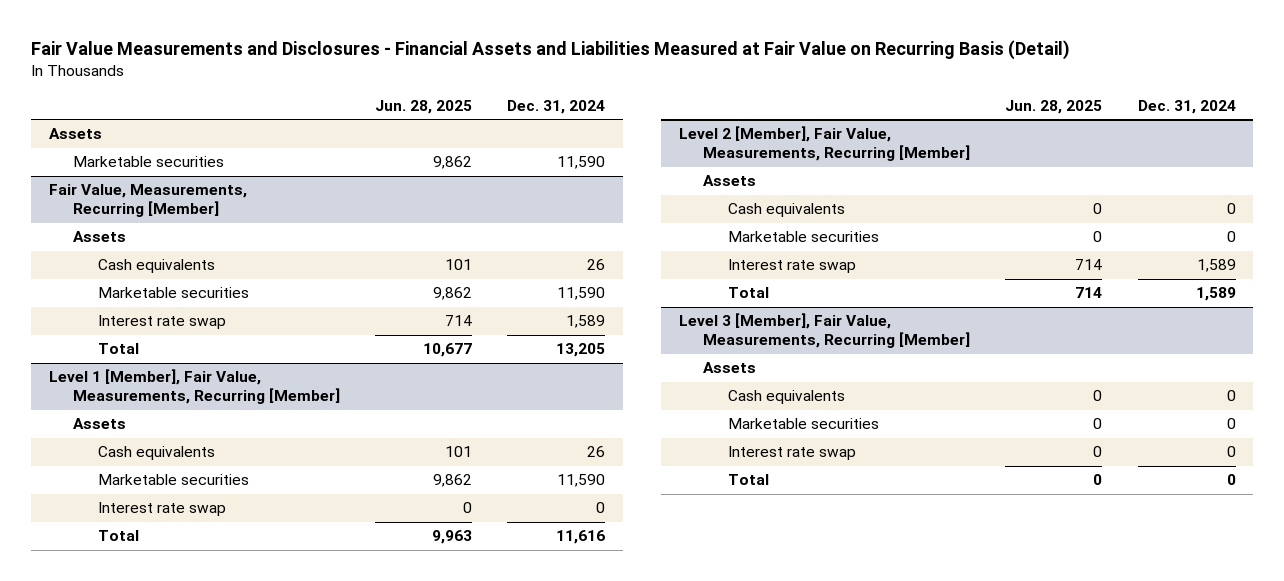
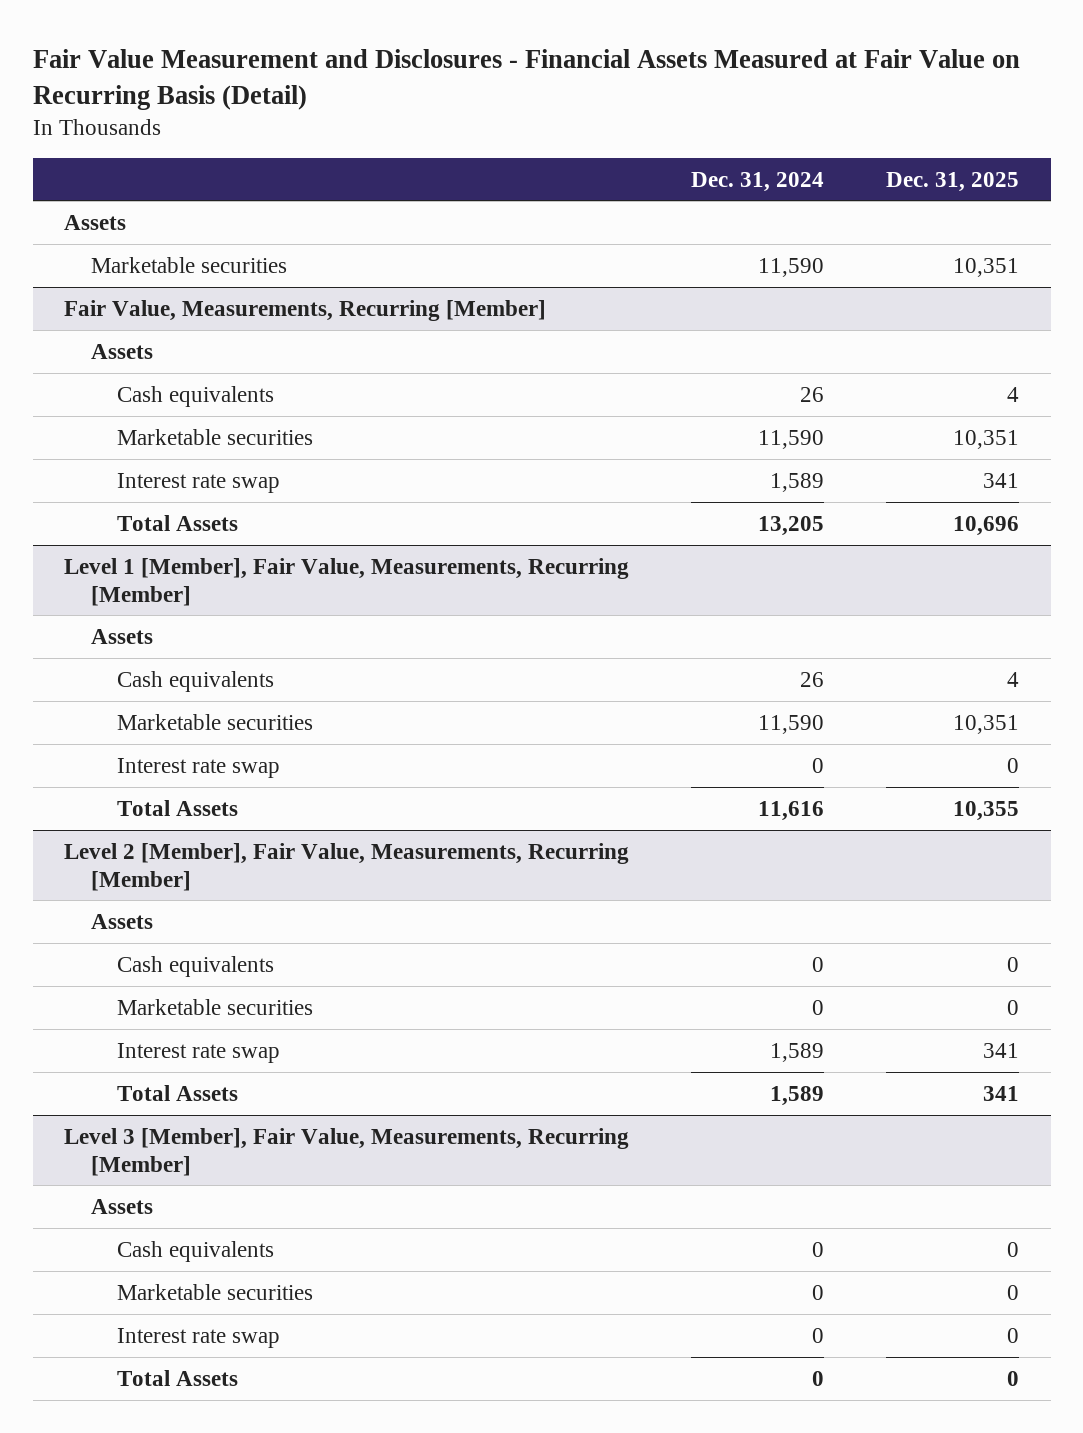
- Fair Value Measurements and Disclosures - Financial Assets and Liabilities Measured at Fair Value on Recurring Basis (Detail)
+ Fair Value Measurement and Disclosures - Financial Assets Measured at Fair Value on Recurring Basis (Detail)
- | Jun. 28, 2025 | Dec. 31, 2024
+ | Dec. 31, 2024 | Dec. 31, 2025
@ Fair Value, Measurements, Recurring [Member]
- Total | 10,677 | 13,205
+ Total Assets | 13,205 | 10,696
@ Level 1 [Member], Fair Value, Measurements, Recurring [Member]
- Total | 9,963 | 11,616
+ Total Assets | 11,616 | 10,355
@ Level 2 [Member], Fair Value, Measurements, Recurring [Member]
- Total | 714 | 1,589
+ Total Assets | 1,589 | 341
@ Level 3 [Member], Fair Value, Measurements, Recurring [Member]
- Total | 0 | 0
+ Total Assets | 0 | 0

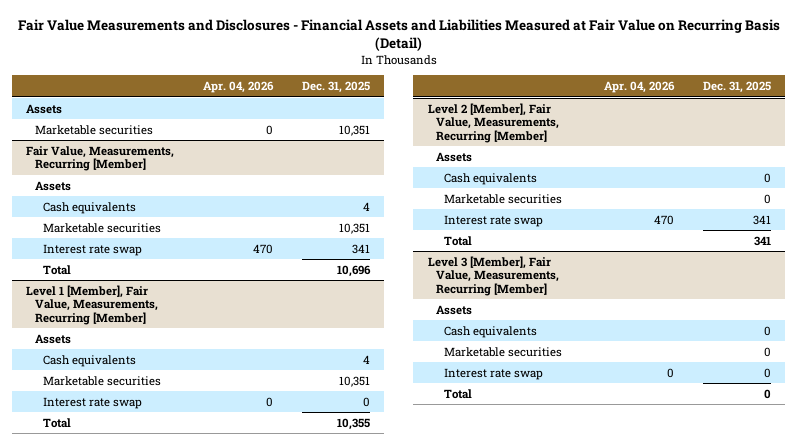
- Fair Value Measurement and Disclosures - Financial Assets Measured at Fair Value on Recurring Basis (Detail)
+ Fair Value Measurements and Disclosures - Financial Assets and Liabilities Measured at Fair Value on Recurring Basis (Detail)
- | Dec. 31, 2024 | Dec. 31, 2025
+ | Apr. 04, 2026 | Dec. 31, 2025
@ Fair Value, Measurements, Recurring [Member]
- Total Assets | 13,205 | 10,696
+ Total | | 10,696
@ Level 1 [Member], Fair Value, Measurements, Recurring [Member]
- Total Assets | 11,616 | 10,355
+ Total | | 10,355
@ Level 2 [Member], Fair Value, Measurements, Recurring [Member]
- Total Assets | 1,589 | 341
+ Total | | 341
@ Level 3 [Member], Fair Value, Measurements, Recurring [Member]
- Total Assets | 0 | 0
+ Total | | 0

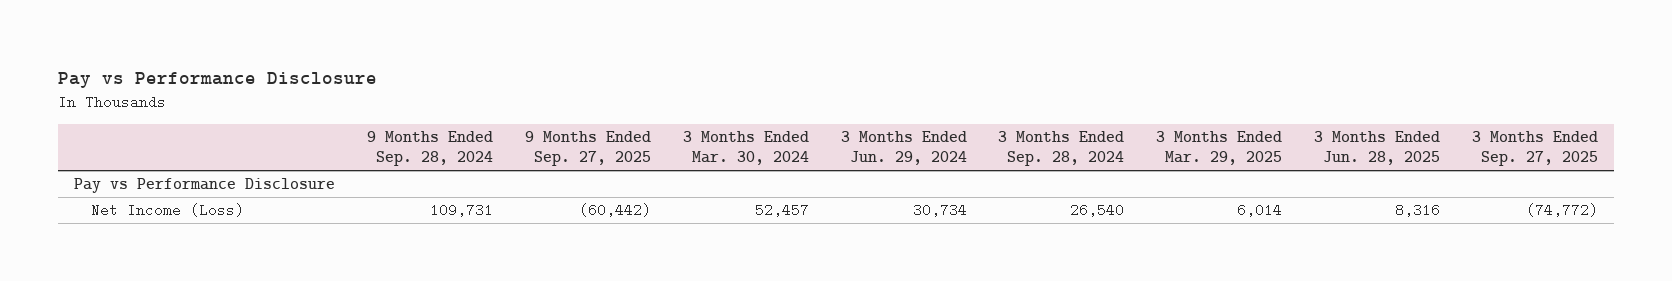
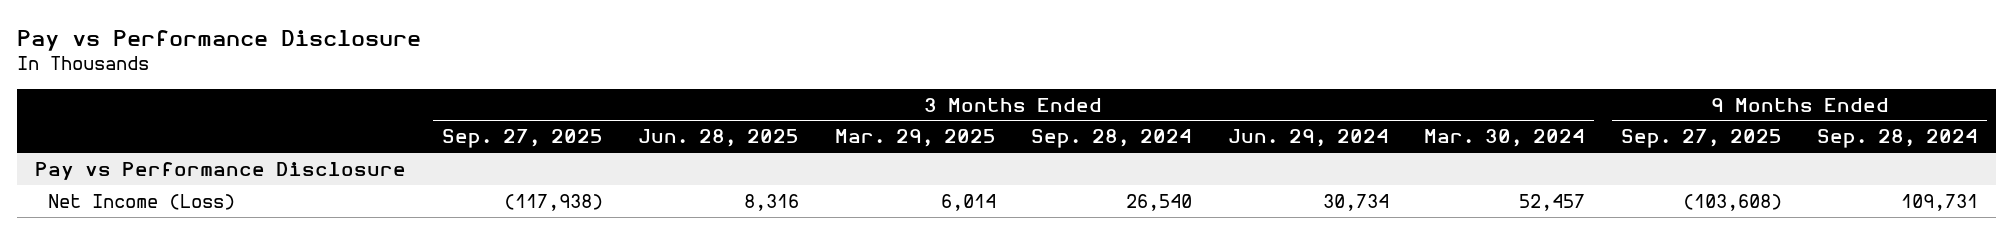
- | 9 Months Ended Sep. 28, 2024 | 9 Months Ended Sep. 27, 2025 | 3 Months Ended Mar. 30, 2024 | 3 Months Ended Jun. 29, 2024 | 3 Months Ended Sep. 28, 2024 | 3 Months Ended Mar. 29, 2025 | 3 Months Ended Jun. 28, 2025 | 3 Months Ended Sep. 27, 2025
+ | 3 Months Ended Sep. 27, 2025 | 3 Months Ended Jun. 28, 2025 | 3 Months Ended Mar. 29, 2025 | 3 Months Ended Sep. 28, 2024 | 3 Months Ended Jun. 29, 2024 | 3 Months Ended Mar. 30, 2024 | 9 Months Ended Sep. 27, 2025 | 9 Months Ended Sep. 28, 2024
- Net Income (Loss) | 109,731 | (60,442) | 52,457 | 30,734 | 26,540 | 6,014 | 8,316 | (74,772)
+ Net Income (Loss) | (117,938) | 8,316 | 6,014 | 26,540 | 30,734 | 52,457 | (103,608) | 109,731

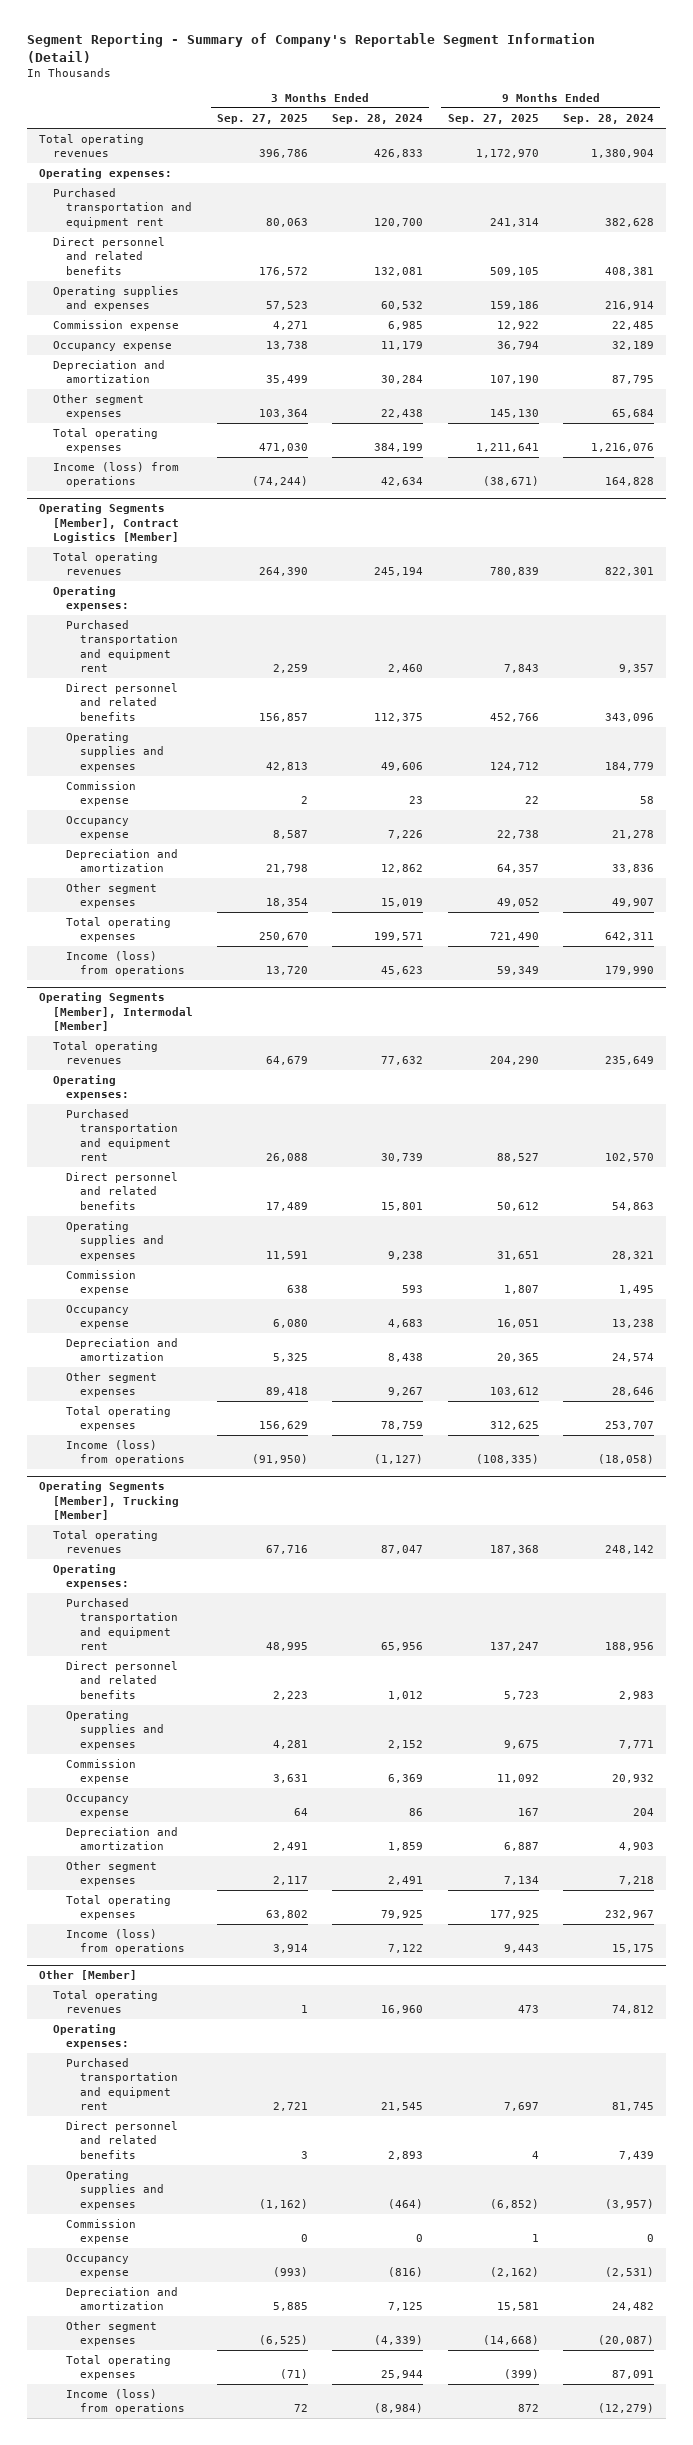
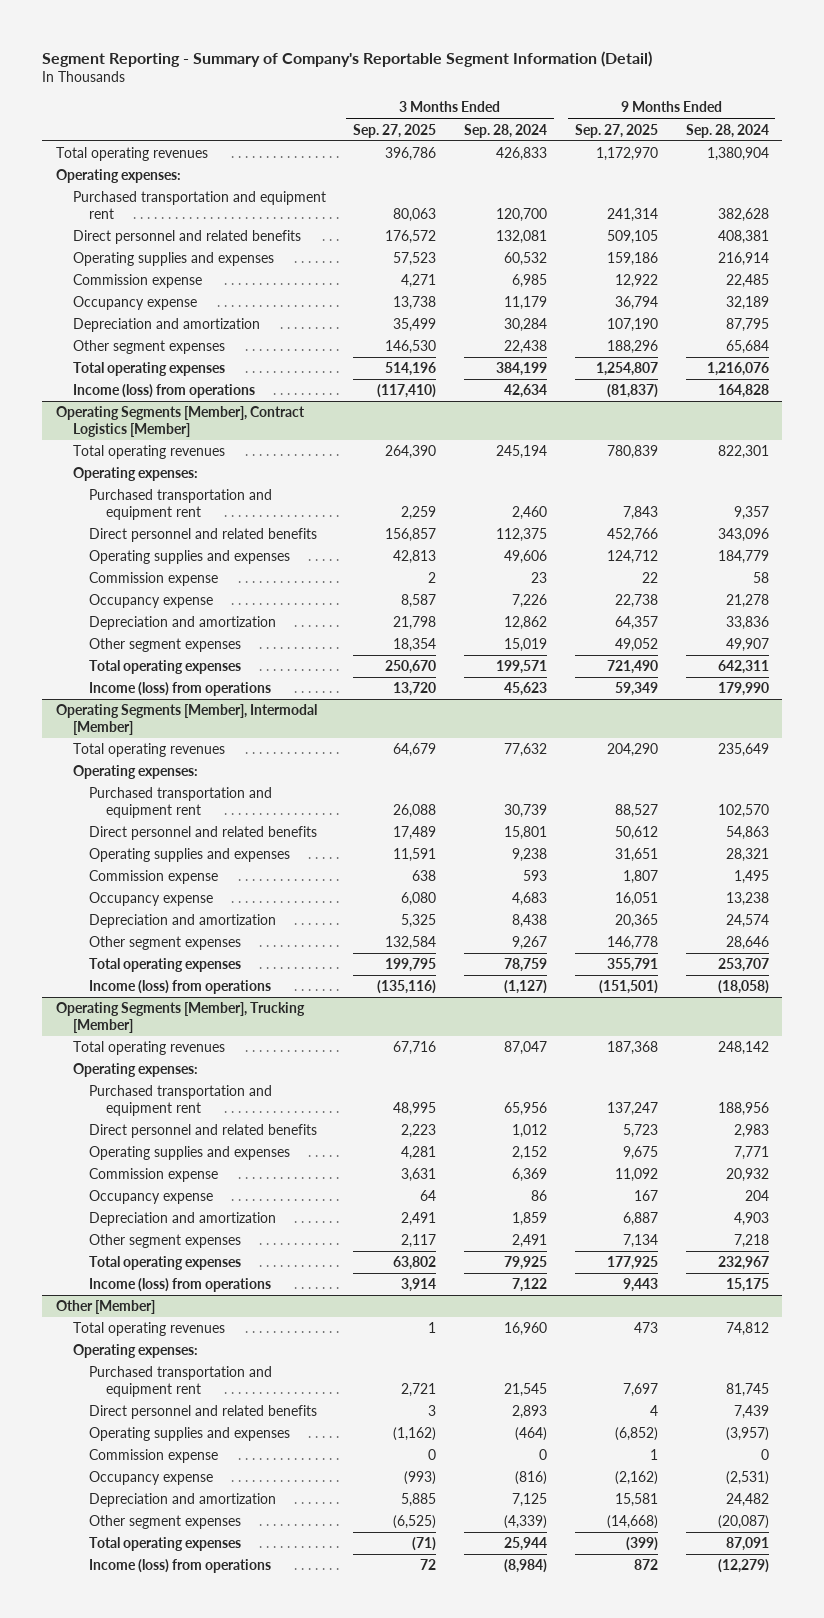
- Other segment expenses | 103,364 | 22,438 | 145,130 | 65,684
- Total operating expenses | 471,030 | 384,199 | 1,211,641 | 1,216,076
- Income (loss) from operations | (74,244) | 42,634 | (38,671) | 164,828
+ Other segment expenses | 146,530 | 22,438 | 188,296 | 65,684
+ Total operating expenses | 514,196 | 384,199 | 1,254,807 | 1,216,076
+ Income (loss) from operations | (117,410) | 42,634 | (81,837) | 164,828
@ Operating Segments [Member], Intermodal [Member]
- Other segment expenses | 89,418 | 9,267 | 103,612 | 28,646
- Total operating expenses | 156,629 | 78,759 | 312,625 | 253,707
- Income (loss) from operations | (91,950) | (1,127) | (108,335) | (18,058)
+ Other segment expenses | 132,584 | 9,267 | 146,778 | 28,646
+ Total operating expenses | 199,795 | 78,759 | 355,791 | 253,707
+ Income (loss) from operations | (135,116) | (1,127) | (151,501) | (18,058)

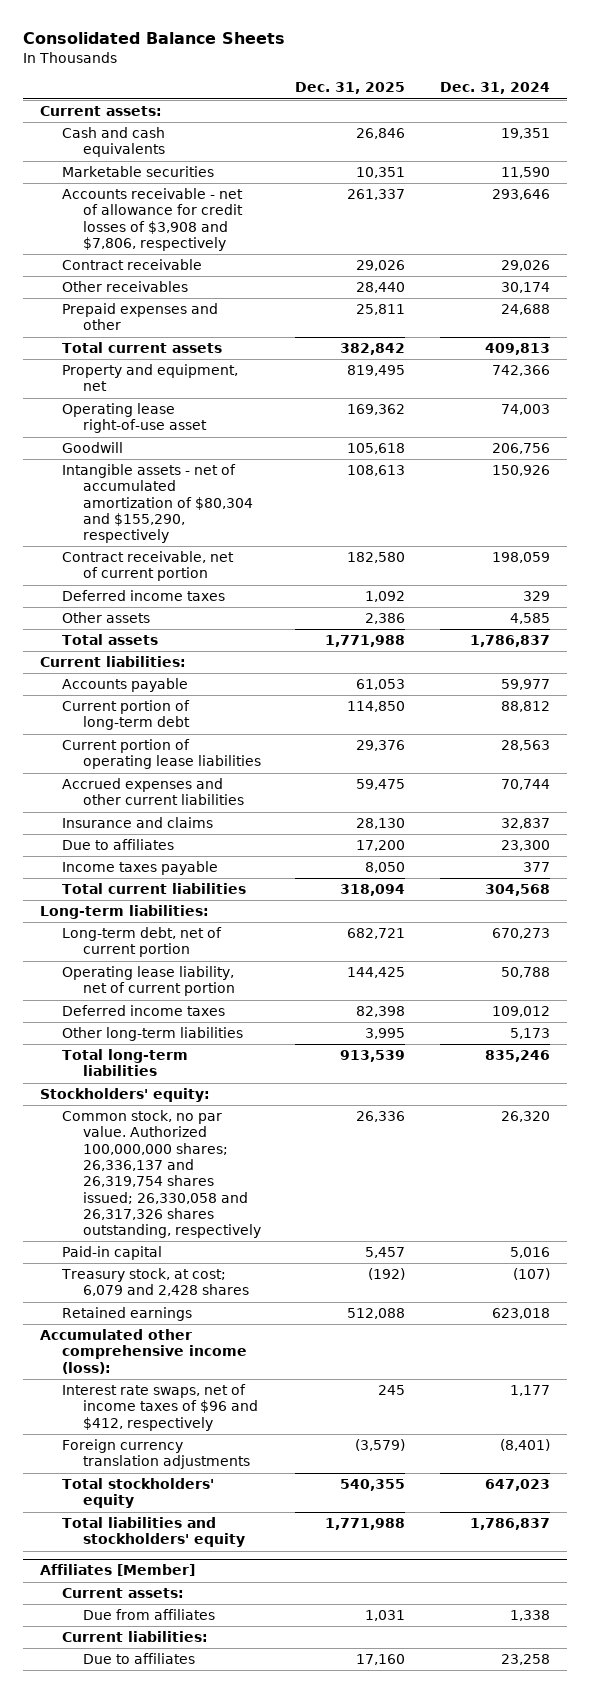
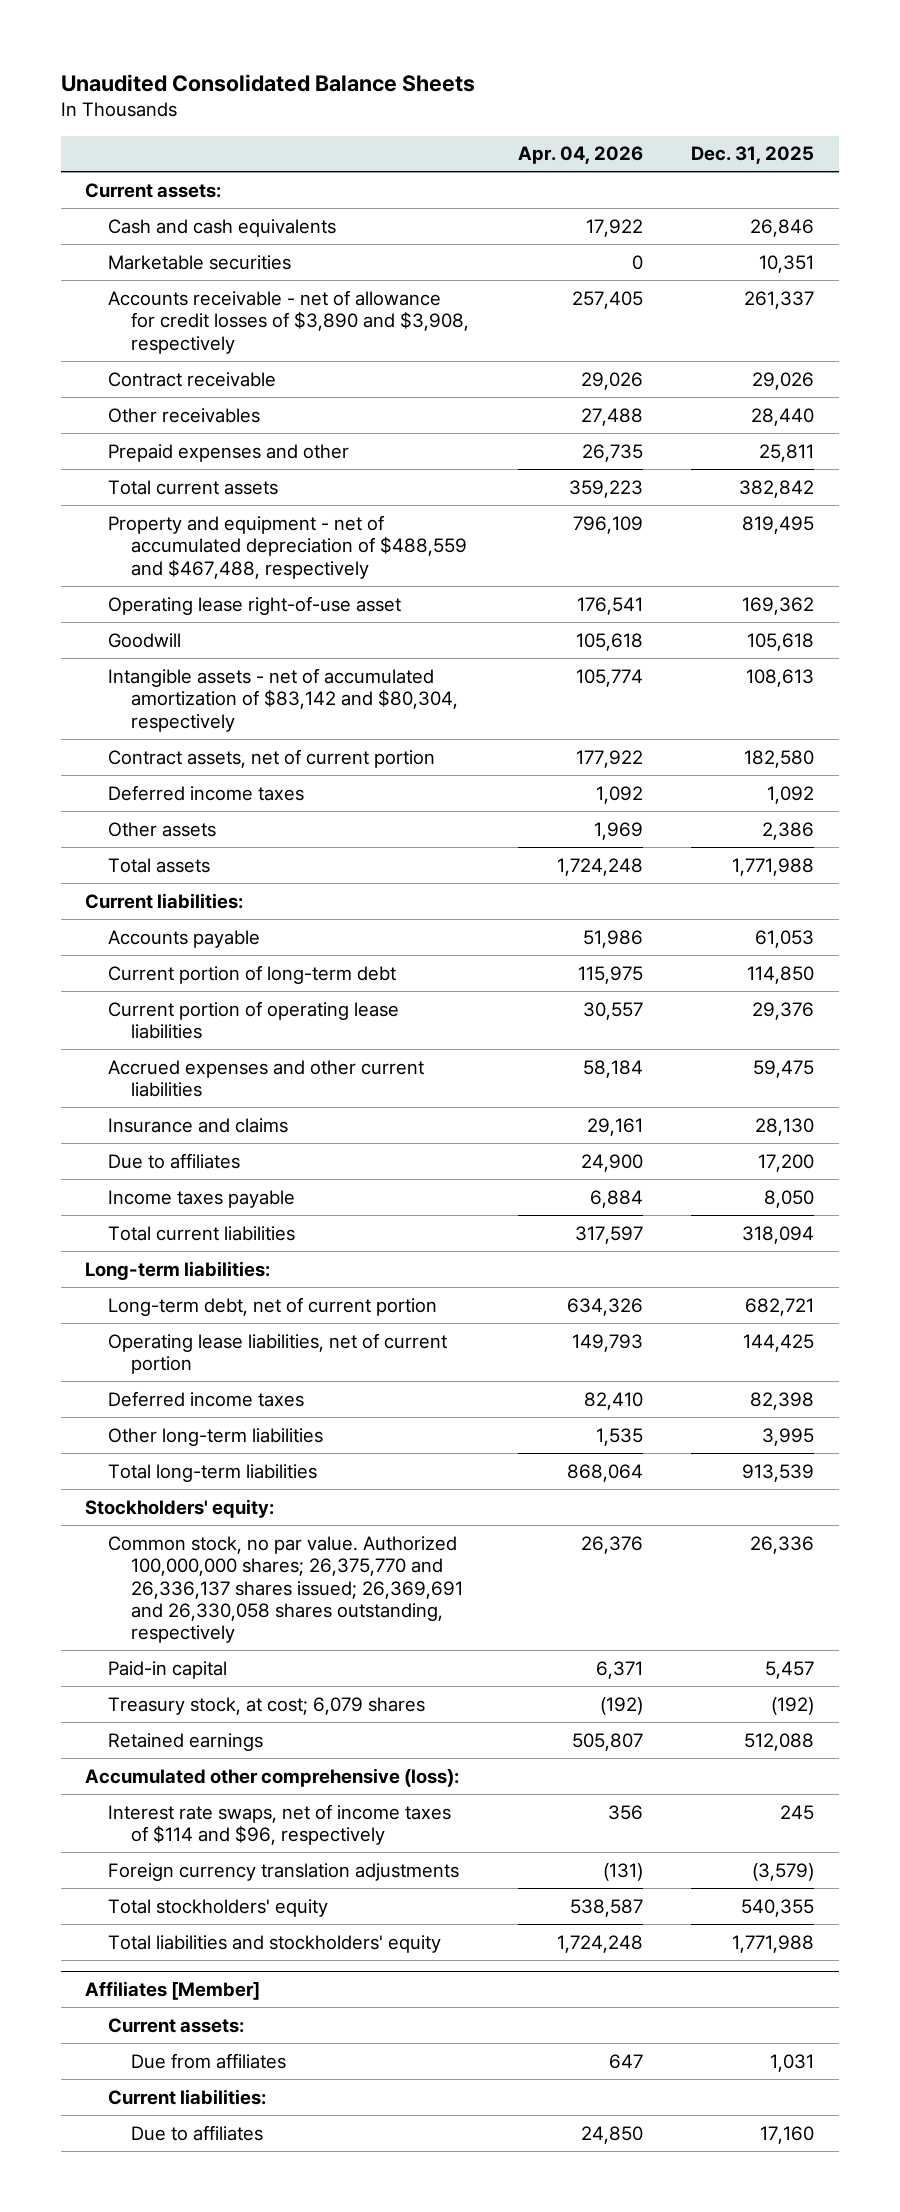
- Consolidated Balance Sheets
+ Unaudited Consolidated Balance Sheets
- | Dec. 31, 2025 | Dec. 31, 2024
+ | Apr. 04, 2026 | Dec. 31, 2025
- Accounts receivable - net of allowance for credit losses of $3,908 and $7,806, respectively | 261,337 | 293,646
+ Accounts receivable - net of allowance for credit losses of $3,890 and $3,908, respectively | 257,405 | 261,337
- Property and equipment, net | 819,495 | 742,366
+ Property and equipment - net of accumulated depreciation of $488,559 and $467,488, respectively | 796,109 | 819,495
- Intangible assets - net of accumulated amortization of $80,304 and $155,290, respectively | 108,613 | 150,926
- Contract receivable, net of current portion | 182,580 | 198,059
+ Intangible assets - net of accumulated amortization of $83,142 and $80,304, respectively | 105,774 | 108,613
+ Contract assets, net of current portion | 177,922 | 182,580
- Operating lease liability, net of current portion | 144,425 | 50,788
+ Operating lease liabilities, net of current portion | 149,793 | 144,425
- Common stock, no par value. Authorized 100,000,000 shares; 26,336,137 and 26,319,754 shares issued; 26,330,058 and 26,317,326 shares outstanding, respectively | 26,336 | 26,320
+ Common stock, no par value. Authorized 100,000,000 shares; 26,375,770 and 26,336,137 shares issued; 26,369,691 and 26,330,058 shares outstanding, respectively | 26,376 | 26,336
- Treasury stock, at cost; 6,079 and 2,428 shares | (192) | (107)
+ Treasury stock, at cost; 6,079 shares | (192) | (192)
- Accumulated other comprehensive income (loss):
- Interest rate swaps, net of income taxes of $96 and $412, respectively | 245 | 1,177
+ Accumulated other comprehensive (loss):
+ Interest rate swaps, net of income taxes of $114 and $96, respectively | 356 | 245

